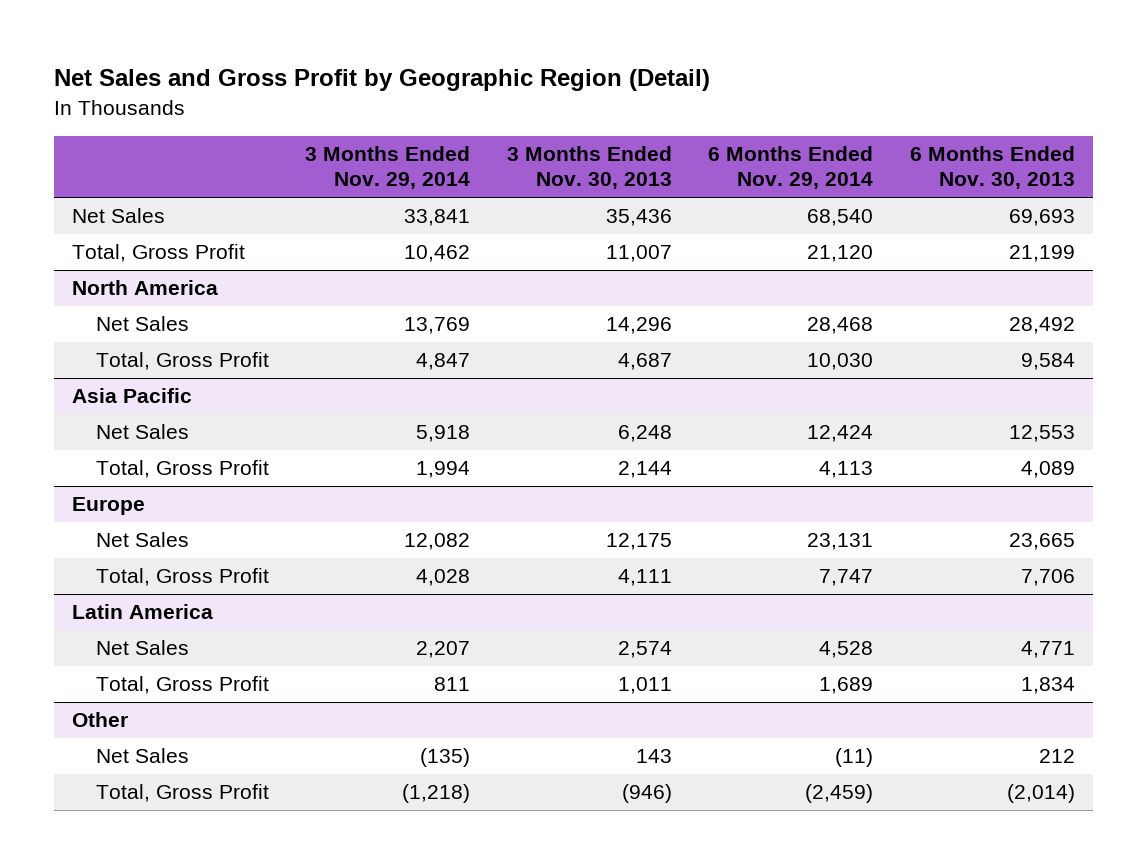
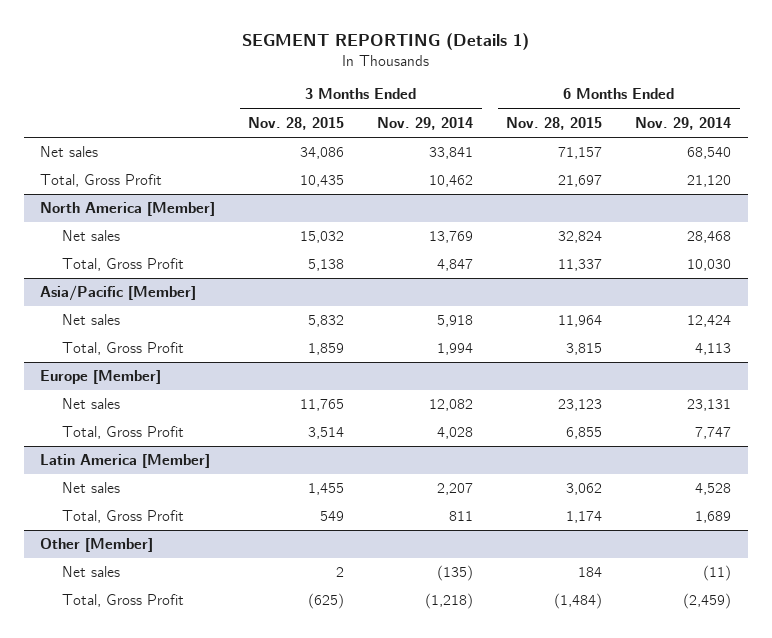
- Net Sales and Gross Profit by Geographic Region (Detail)
+ SEGMENT REPORTING (Details 1)
- | 3 Months Ended Nov. 29, 2014 | 3 Months Ended Nov. 30, 2013 | 6 Months Ended Nov. 29, 2014 | 6 Months Ended Nov. 30, 2013
+ | 3 Months Ended Nov. 28, 2015 | 3 Months Ended Nov. 29, 2014 | 6 Months Ended Nov. 28, 2015 | 6 Months Ended Nov. 29, 2014
- Net Sales | 33,841 | 35,436 | 68,540 | 69,693
+ Net sales | 34,086 | 33,841 | 71,157 | 68,540
- North America
- Net Sales | 13,769 | 14,296 | 28,468 | 28,492
+ North America [Member]
+ Net sales | 15,032 | 13,769 | 32,824 | 28,468
- Asia Pacific
- Net Sales | 5,918 | 6,248 | 12,424 | 12,553
+ Asia/Pacific [Member]
+ Net sales | 5,832 | 5,918 | 11,964 | 12,424
- Europe
- Net Sales | 12,082 | 12,175 | 23,131 | 23,665
+ Europe [Member]
+ Net sales | 11,765 | 12,082 | 23,123 | 23,131
- Latin America
- Net Sales | 2,207 | 2,574 | 4,528 | 4,771
+ Latin America [Member]
+ Net sales | 1,455 | 2,207 | 3,062 | 4,528
- Other
- Net Sales | (135) | 143 | (11) | 212
+ Other [Member]
+ Net sales | 2 | (135) | 184 | (11)

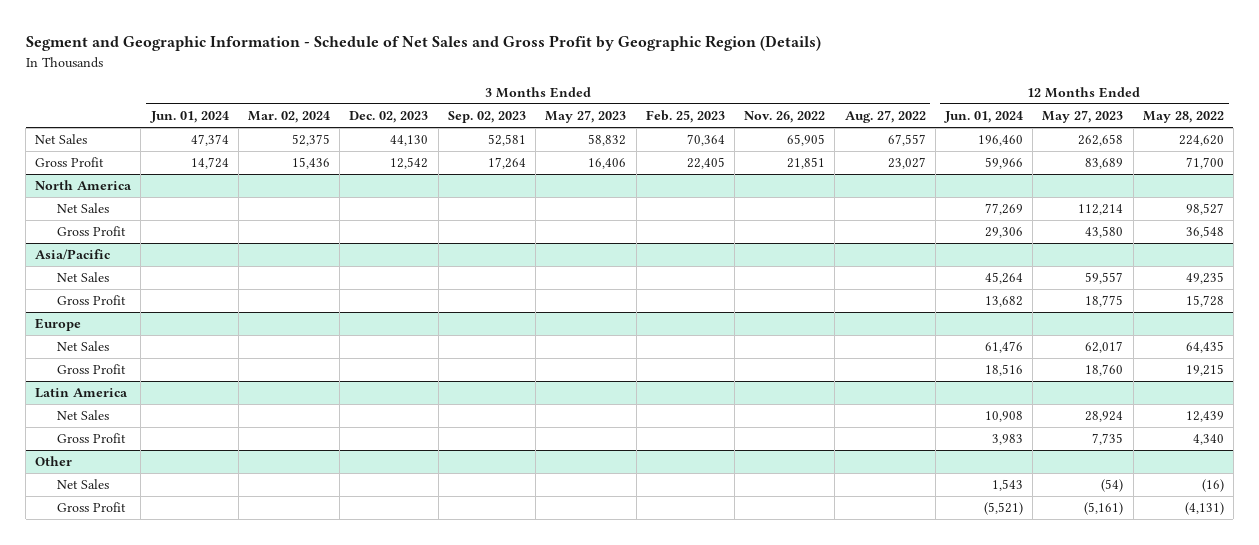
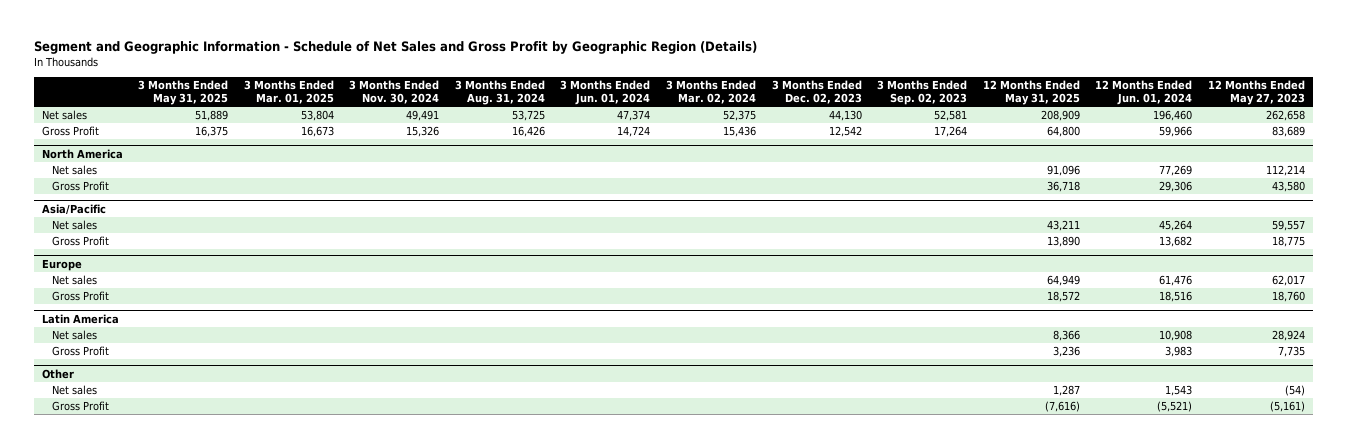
- | 3 Months Ended Jun. 01, 2024 | 3 Months Ended Mar. 02, 2024 | 3 Months Ended Dec. 02, 2023 | 3 Months Ended Sep. 02, 2023 | 3 Months Ended May 27, 2023 | 3 Months Ended Feb. 25, 2023 | 3 Months Ended Nov. 26, 2022 | 3 Months Ended Aug. 27, 2022 | 12 Months Ended Jun. 01, 2024 | 12 Months Ended May 27, 2023 | 12 Months Ended May 28, 2022
+ | 3 Months Ended May 31, 2025 | 3 Months Ended Mar. 01, 2025 | 3 Months Ended Nov. 30, 2024 | 3 Months Ended Aug. 31, 2024 | 3 Months Ended Jun. 01, 2024 | 3 Months Ended Mar. 02, 2024 | 3 Months Ended Dec. 02, 2023 | 3 Months Ended Sep. 02, 2023 | 12 Months Ended May 31, 2025 | 12 Months Ended Jun. 01, 2024 | 12 Months Ended May 27, 2023
- Net Sales | 47,374 | 52,375 | 44,130 | 52,581 | 58,832 | 70,364 | 65,905 | 67,557 | 196,460 | 262,658 | 224,620
+ Net sales | 51,889 | 53,804 | 49,491 | 53,725 | 47,374 | 52,375 | 44,130 | 52,581 | 208,909 | 196,460 | 262,658
@ North America
- Net Sales | | | | | | | | | 77,269 | 112,214 | 98,527
+ Net sales | | | | | | | | | 91,096 | 77,269 | 112,214
@ Asia/Pacific
- Net Sales | | | | | | | | | 45,264 | 59,557 | 49,235
+ Net sales | | | | | | | | | 43,211 | 45,264 | 59,557
@ Europe
- Net Sales | | | | | | | | | 61,476 | 62,017 | 64,435
+ Net sales | | | | | | | | | 64,949 | 61,476 | 62,017
@ Latin America
- Net Sales | | | | | | | | | 10,908 | 28,924 | 12,439
+ Net sales | | | | | | | | | 8,366 | 10,908 | 28,924
@ Other
- Net Sales | | | | | | | | | 1,543 | (54) | (16)
+ Net sales | | | | | | | | | 1,287 | 1,543 | (54)

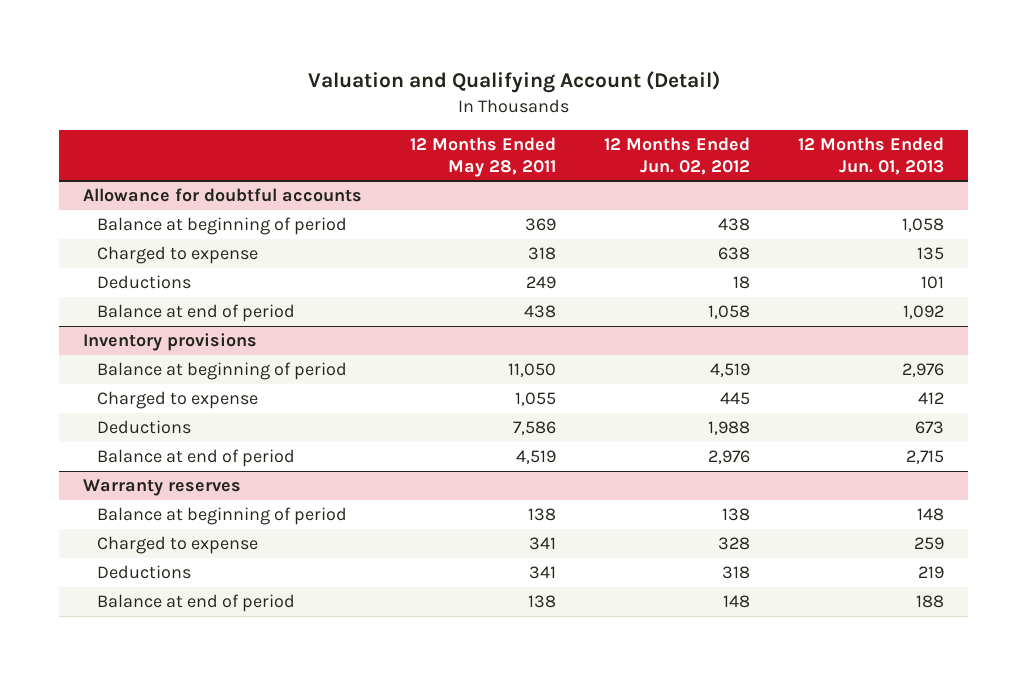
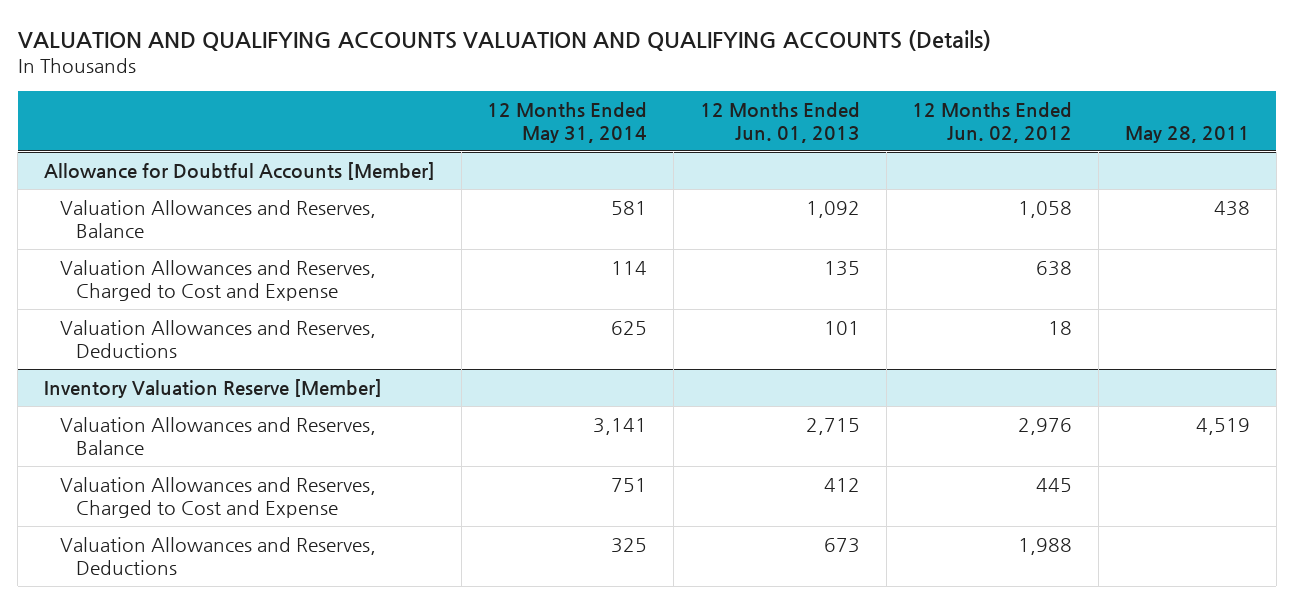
- Valuation and Qualifying Account (Detail)
+ VALUATION AND QUALIFYING ACCOUNTS VALUATION AND QUALIFYING ACCOUNTS (Details)
- | 12 Months Ended May 28, 2011 | 12 Months Ended Jun. 02, 2012 | 12 Months Ended Jun. 01, 2013
+ | 12 Months Ended May 31, 2014 | 12 Months Ended Jun. 01, 2013 | 12 Months Ended Jun. 02, 2012 | May 28, 2011
- Allowance for doubtful accounts
- Balance at beginning of period | 369 | 438 | 1,058
- Charged to expense | 318 | 638 | 135
- Deductions | 249 | 18 | 101
- Balance at end of period | 438 | 1,058 | 1,092
- Inventory provisions
- Balance at beginning of period | 11,050 | 4,519 | 2,976
- Charged to expense | 1,055 | 445 | 412
- Deductions | 7,586 | 1,988 | 673
- Balance at end of period | 4,519 | 2,976 | 2,715
- Warranty reserves
- Balance at beginning of period | 138 | 138 | 148
- Charged to expense | 341 | 328 | 259
- Deductions | 341 | 318 | 219
- Balance at end of period | 138 | 148 | 188
+ Allowance for Doubtful Accounts [Member]
+ Valuation Allowances and Reserves, Balance | 581 | 1,092 | 1,058 | 438
+ Valuation Allowances and Reserves, Charged to Cost and Expense | 114 | 135 | 638 |
+ Valuation Allowances and Reserves, Deductions | 625 | 101 | 18 |
+ Inventory Valuation Reserve [Member]
+ Valuation Allowances and Reserves, Balance | 3,141 | 2,715 | 2,976 | 4,519
+ Valuation Allowances and Reserves, Charged to Cost and Expense | 751 | 412 | 445 |
+ Valuation Allowances and Reserves, Deductions | 325 | 673 | 1,988 |

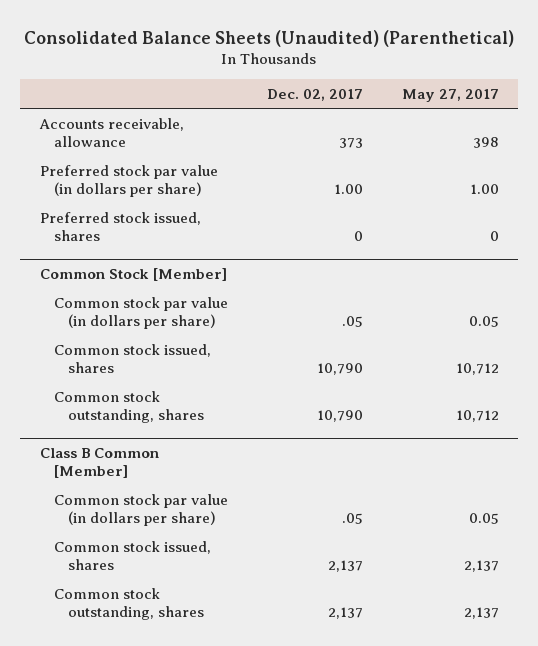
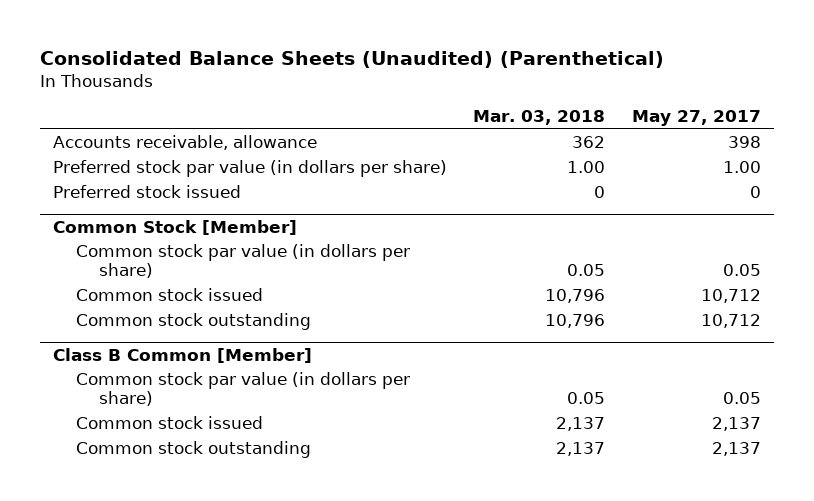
- | Dec. 02, 2017 | May 27, 2017
+ | Mar. 03, 2018 | May 27, 2017
- Preferred stock issued, shares | 0 | 0
+ Preferred stock issued | 0 | 0
@ Common Stock [Member]
- Common stock issued, shares | 10,790 | 10,712
- Common stock outstanding, shares | 10,790 | 10,712
+ Common stock issued | 10,796 | 10,712
+ Common stock outstanding | 10,796 | 10,712
@ Class B Common [Member]
- Common stock issued, shares | 2,137 | 2,137
- Common stock outstanding, shares | 2,137 | 2,137
+ Common stock issued | 2,137 | 2,137
+ Common stock outstanding | 2,137 | 2,137

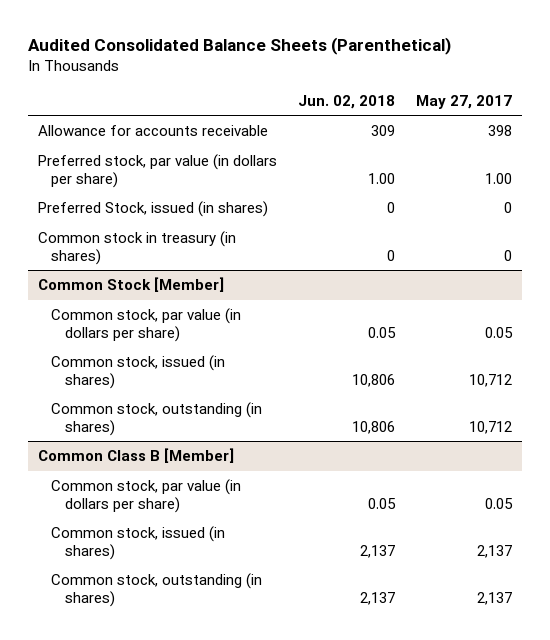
- Consolidated Balance Sheets (Unaudited) (Parenthetical)
+ Audited Consolidated Balance Sheets (Parenthetical)
- | Mar. 03, 2018 | May 27, 2017
+ | Jun. 02, 2018 | May 27, 2017
- Accounts receivable, allowance | 362 | 398
- Preferred stock par value (in dollars per share) | 1.00 | 1.00
- Preferred stock issued | 0 | 0
+ Allowance for accounts receivable | 309 | 398
+ Preferred stock, par value (in dollars per share) | 1.00 | 1.00
+ Preferred Stock, issued (in shares) | 0 | 0
+ Common stock in treasury (in shares) | 0 | 0
@ Common Stock [Member]
- Common stock par value (in dollars per share) | 0.05 | 0.05
- Common stock issued | 10,796 | 10,712
- Common stock outstanding | 10,796 | 10,712
- Class B Common [Member]
- Common stock par value (in dollars per share) | 0.05 | 0.05
- Common stock issued | 2,137 | 2,137
- Common stock outstanding | 2,137 | 2,137
@ Common Stock [Member]
+ Common stock, par value (in dollars per share) | 0.05 | 0.05
+ Common stock, issued (in shares) | 10,806 | 10,712
+ Common stock, outstanding (in shares) | 10,806 | 10,712
+ Common Class B [Member]
+ Common stock, par value (in dollars per share) | 0.05 | 0.05
+ Common stock, issued (in shares) | 2,137 | 2,137
+ Common stock, outstanding (in shares) | 2,137 | 2,137

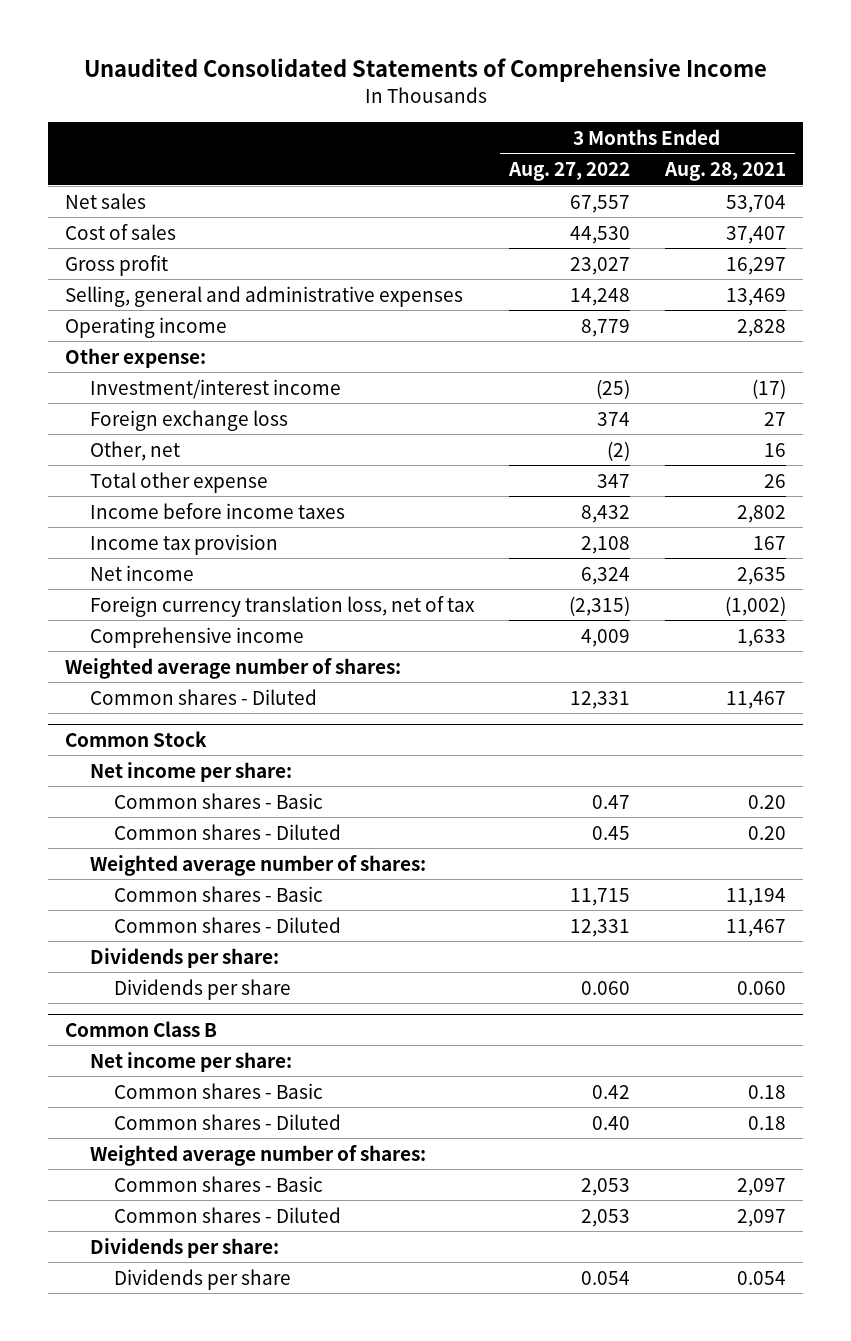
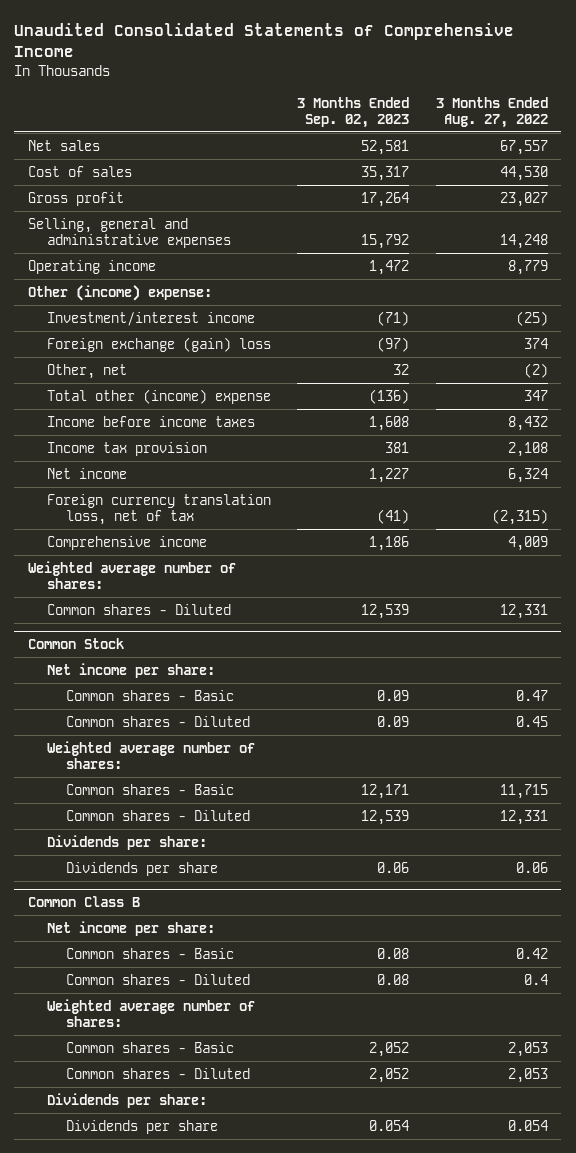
- | 3 Months Ended Aug. 27, 2022 | 3 Months Ended Aug. 28, 2021
+ | 3 Months Ended Sep. 02, 2023 | 3 Months Ended Aug. 27, 2022
- Other expense:
+ Other (income) expense:
- Foreign exchange loss | 374 | 27
+ Foreign exchange (gain) loss | (97) | 374
- Total other expense | 347 | 26
+ Total other (income) expense | (136) | 347
@ Common Stock
- Dividends per share | 0.060 | 0.060
+ Dividends per share | 0.06 | 0.06
@ Common Class B
- Common shares - Diluted | 0.40 | 0.18
+ Common shares - Diluted | 0.08 | 0.4

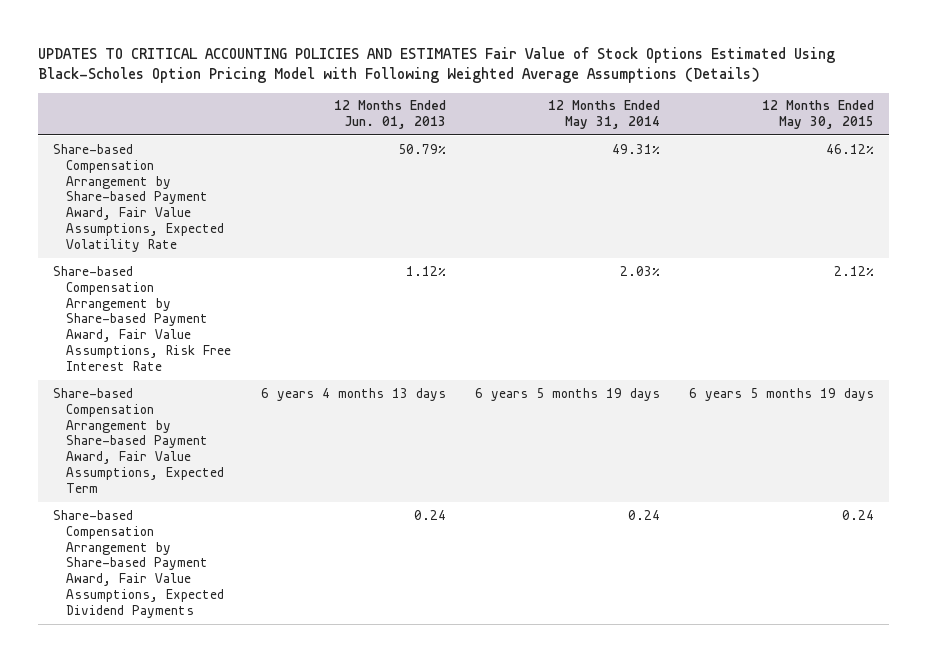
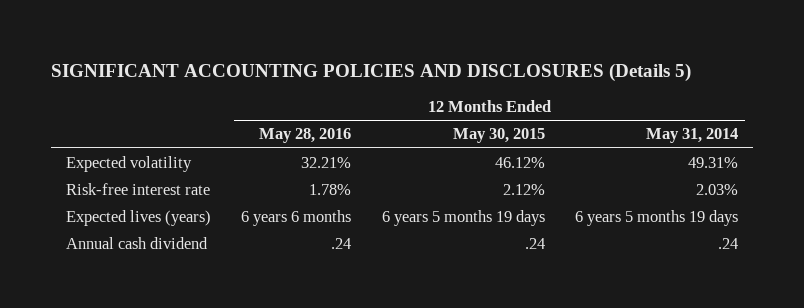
- UPDATES TO CRITICAL ACCOUNTING POLICIES AND ESTIMATES Fair Value of Stock Options Estimated Using Black-Scholes Option Pricing Model with Following Weighted Average Assumptions (Details)
+ SIGNIFICANT ACCOUNTING POLICIES AND DISCLOSURES (Details 5)
- | 12 Months Ended Jun. 01, 2013 | 12 Months Ended May 31, 2014 | 12 Months Ended May 30, 2015
+ | 12 Months Ended May 28, 2016 | 12 Months Ended May 30, 2015 | 12 Months Ended May 31, 2014
- Share-based Compensation Arrangement by Share-based Payment Award, Fair Value Assumptions, Expected Volatility Rate | 50.79% | 49.31% | 46.12%
- Share-based Compensation Arrangement by Share-based Payment Award, Fair Value Assumptions, Risk Free Interest Rate | 1.12% | 2.03% | 2.12%
- Share-based Compensation Arrangement by Share-based Payment Award, Fair Value Assumptions, Expected Term | 6 years 4 months 13 days | 6 years 5 months 19 days | 6 years 5 months 19 days
- Share-based Compensation Arrangement by Share-based Payment Award, Fair Value Assumptions, Expected Dividend Payments | 0.24 | 0.24 | 0.24
+ Expected volatility | 32.21% | 46.12% | 49.31%
+ Risk-free interest rate | 1.78% | 2.12% | 2.03%
+ Expected lives (years) | 6 years 6 months | 6 years 5 months 19 days | 6 years 5 months 19 days
+ Annual cash dividend | .24 | .24 | .24

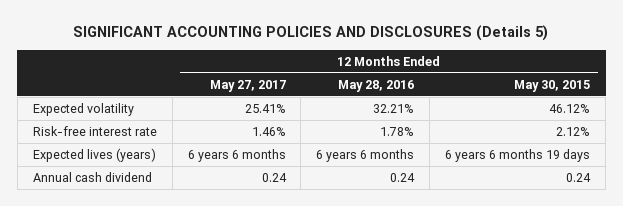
- | 12 Months Ended May 28, 2016 | 12 Months Ended May 30, 2015 | 12 Months Ended May 31, 2014
+ | 12 Months Ended May 27, 2017 | 12 Months Ended May 28, 2016 | 12 Months Ended May 30, 2015
- Expected lives (years) | 6 years 6 months | 6 years 5 months 19 days | 6 years 5 months 19 days
- Annual cash dividend | .24 | .24 | .24
+ Expected lives (years) | 6 years 6 months | 6 years 6 months | 6 years 6 months 19 days
+ Annual cash dividend | 0.24 | 0.24 | 0.24

